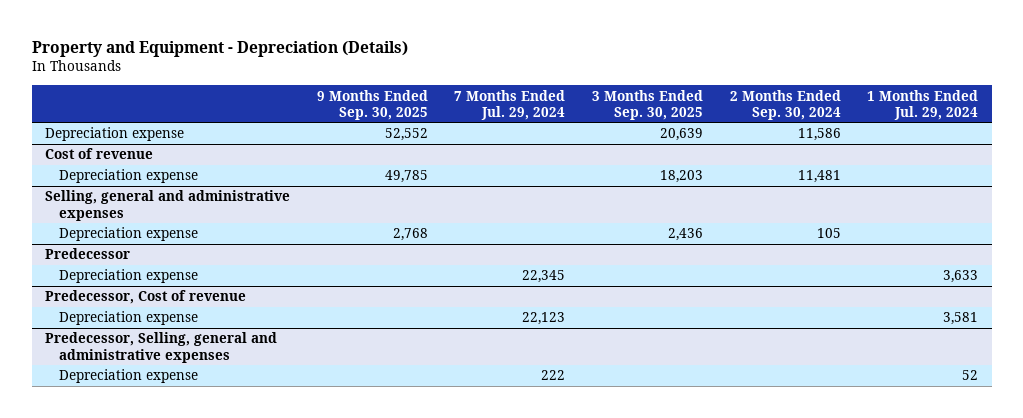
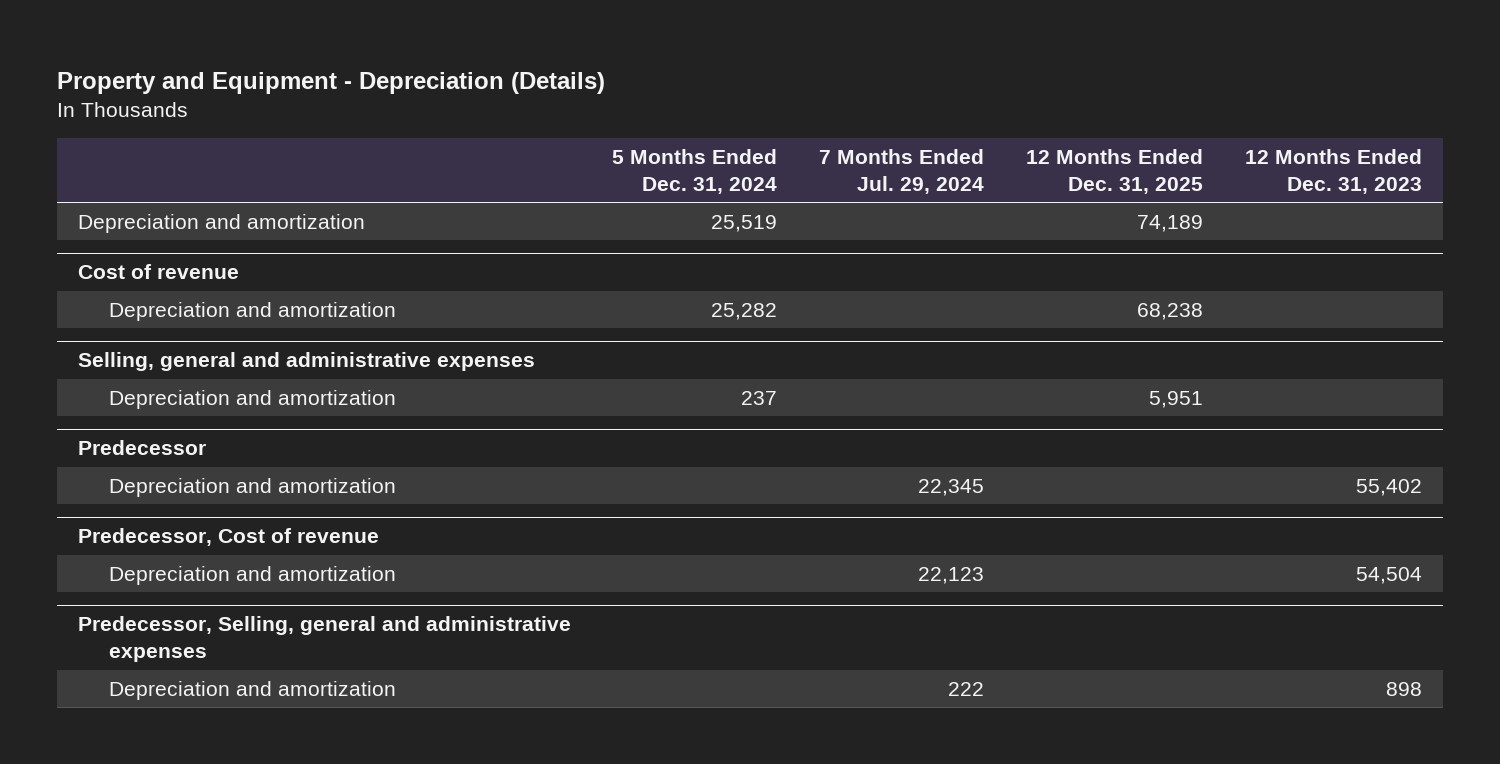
- | 9 Months Ended Sep. 30, 2025 | 7 Months Ended Jul. 29, 2024 | 3 Months Ended Sep. 30, 2025 | 2 Months Ended Sep. 30, 2024 | 1 Months Ended Jul. 29, 2024
+ | 5 Months Ended Dec. 31, 2024 | 7 Months Ended Jul. 29, 2024 | 12 Months Ended Dec. 31, 2025 | 12 Months Ended Dec. 31, 2023
- Depreciation expense | 52,552 | | 20,639 | 11,586 |
+ Depreciation and amortization | 25,519 | | 74,189 |
@ Cost of revenue
- Depreciation expense | 49,785 | | 18,203 | 11,481 |
+ Depreciation and amortization | 25,282 | | 68,238 |
@ Selling, general and administrative expenses
- Depreciation expense | 2,768 | | 2,436 | 105 |
+ Depreciation and amortization | 237 | | 5,951 |
@ Predecessor
- Depreciation expense | | 22,345 | | | 3,633
+ Depreciation and amortization | | 22,345 | | 55,402
@ Predecessor, Cost of revenue
- Depreciation expense | | 22,123 | | | 3,581
+ Depreciation and amortization | | 22,123 | | 54,504
@ Predecessor, Selling, general and administrative expenses
- Depreciation expense | | 222 | | | 52
+ Depreciation and amortization | | 222 | | 898

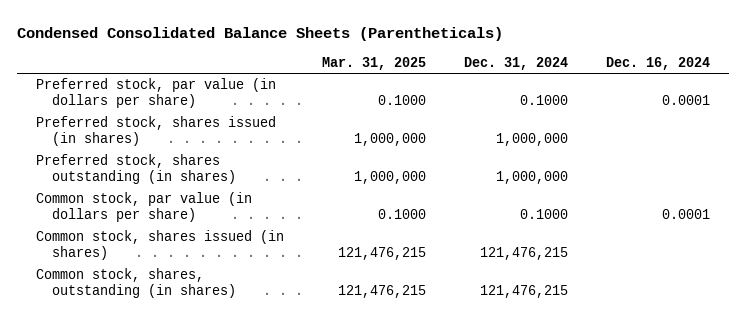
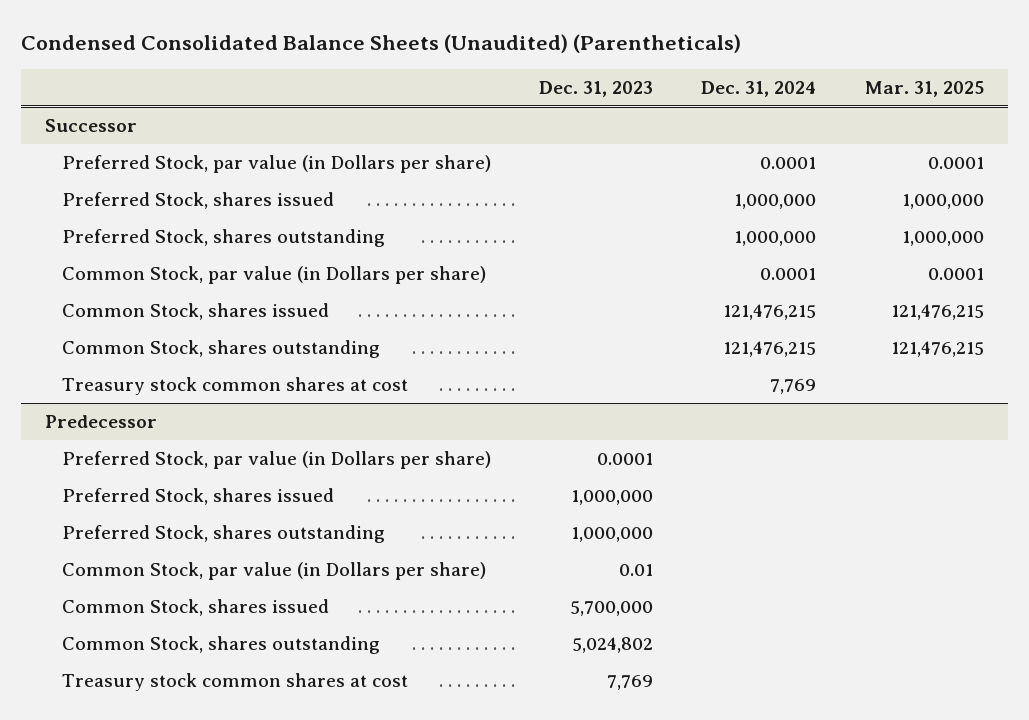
- Condensed Consolidated Balance Sheets (Parentheticals)
+ Condensed Consolidated Balance Sheets (Unaudited) (Parentheticals)
- | Mar. 31, 2025 | Dec. 31, 2024 | Dec. 16, 2024
+ | Dec. 31, 2023 | Dec. 31, 2024 | Mar. 31, 2025
- Preferred stock, par value (in dollars per share) | 0.1000 | 0.1000 | 0.0001
- Preferred stock, shares issued (in shares) | 1,000,000 | 1,000,000 |
- Preferred stock, shares outstanding (in shares) | 1,000,000 | 1,000,000 |
- Common stock, par value (in dollars per share) | 0.1000 | 0.1000 | 0.0001
- Common stock, shares issued (in shares) | 121,476,215 | 121,476,215 |
- Common stock, shares, outstanding (in shares) | 121,476,215 | 121,476,215 |
+ Successor
+ Preferred Stock, par value (in Dollars per share) | | 0.0001 | 0.0001
+ Preferred Stock, shares issued | | 1,000,000 | 1,000,000
+ Preferred Stock, shares outstanding | | 1,000,000 | 1,000,000
+ Common Stock, par value (in Dollars per share) | | 0.0001 | 0.0001
+ Common Stock, shares issued | | 121,476,215 | 121,476,215
+ Common Stock, shares outstanding | | 121,476,215 | 121,476,215
+ Treasury stock common shares at cost | | 7,769 |
+ Predecessor
+ Preferred Stock, par value (in Dollars per share) | 0.0001 | |
+ Preferred Stock, shares issued | 1,000,000 | |
+ Preferred Stock, shares outstanding | 1,000,000 | |
+ Common Stock, par value (in Dollars per share) | 0.01 | |
+ Common Stock, shares issued | 5,700,000 | |
+ Common Stock, shares outstanding | 5,024,802 | |
+ Treasury stock common shares at cost | 7,769 | |

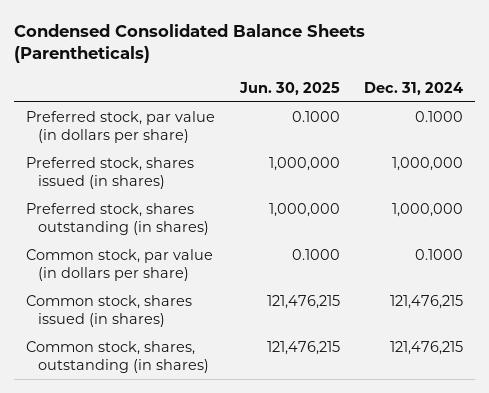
- Condensed Consolidated Balance Sheets (Unaudited) (Parentheticals)
+ Condensed Consolidated Balance Sheets (Parentheticals)
- | Dec. 31, 2023 | Dec. 31, 2024 | Mar. 31, 2025
+ | Jun. 30, 2025 | Dec. 31, 2024
- Successor
- Preferred Stock, par value (in Dollars per share) | | 0.0001 | 0.0001
- Preferred Stock, shares issued | | 1,000,000 | 1,000,000
- Preferred Stock, shares outstanding | | 1,000,000 | 1,000,000
- Common Stock, par value (in Dollars per share) | | 0.0001 | 0.0001
- Common Stock, shares issued | | 121,476,215 | 121,476,215
- Common Stock, shares outstanding | | 121,476,215 | 121,476,215
- Treasury stock common shares at cost | | 7,769 |
- Predecessor
- Preferred Stock, par value (in Dollars per share) | 0.0001 | |
- Preferred Stock, shares issued | 1,000,000 | |
- Preferred Stock, shares outstanding | 1,000,000 | |
- Common Stock, par value (in Dollars per share) | 0.01 | |
- Common Stock, shares issued | 5,700,000 | |
- Common Stock, shares outstanding | 5,024,802 | |
- Treasury stock common shares at cost | 7,769 | |
+ Preferred stock, par value (in dollars per share) | 0.1000 | 0.1000
+ Preferred stock, shares issued (in shares) | 1,000,000 | 1,000,000
+ Preferred stock, shares outstanding (in shares) | 1,000,000 | 1,000,000
+ Common stock, par value (in dollars per share) | 0.1000 | 0.1000
+ Common stock, shares issued (in shares) | 121,476,215 | 121,476,215
+ Common stock, shares, outstanding (in shares) | 121,476,215 | 121,476,215

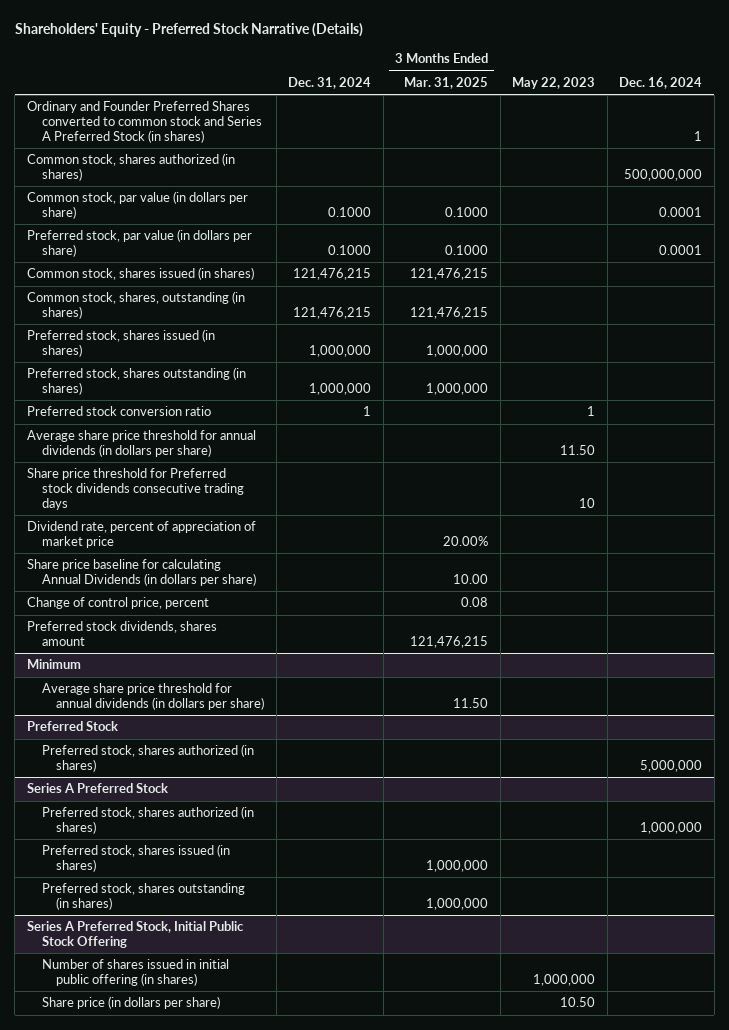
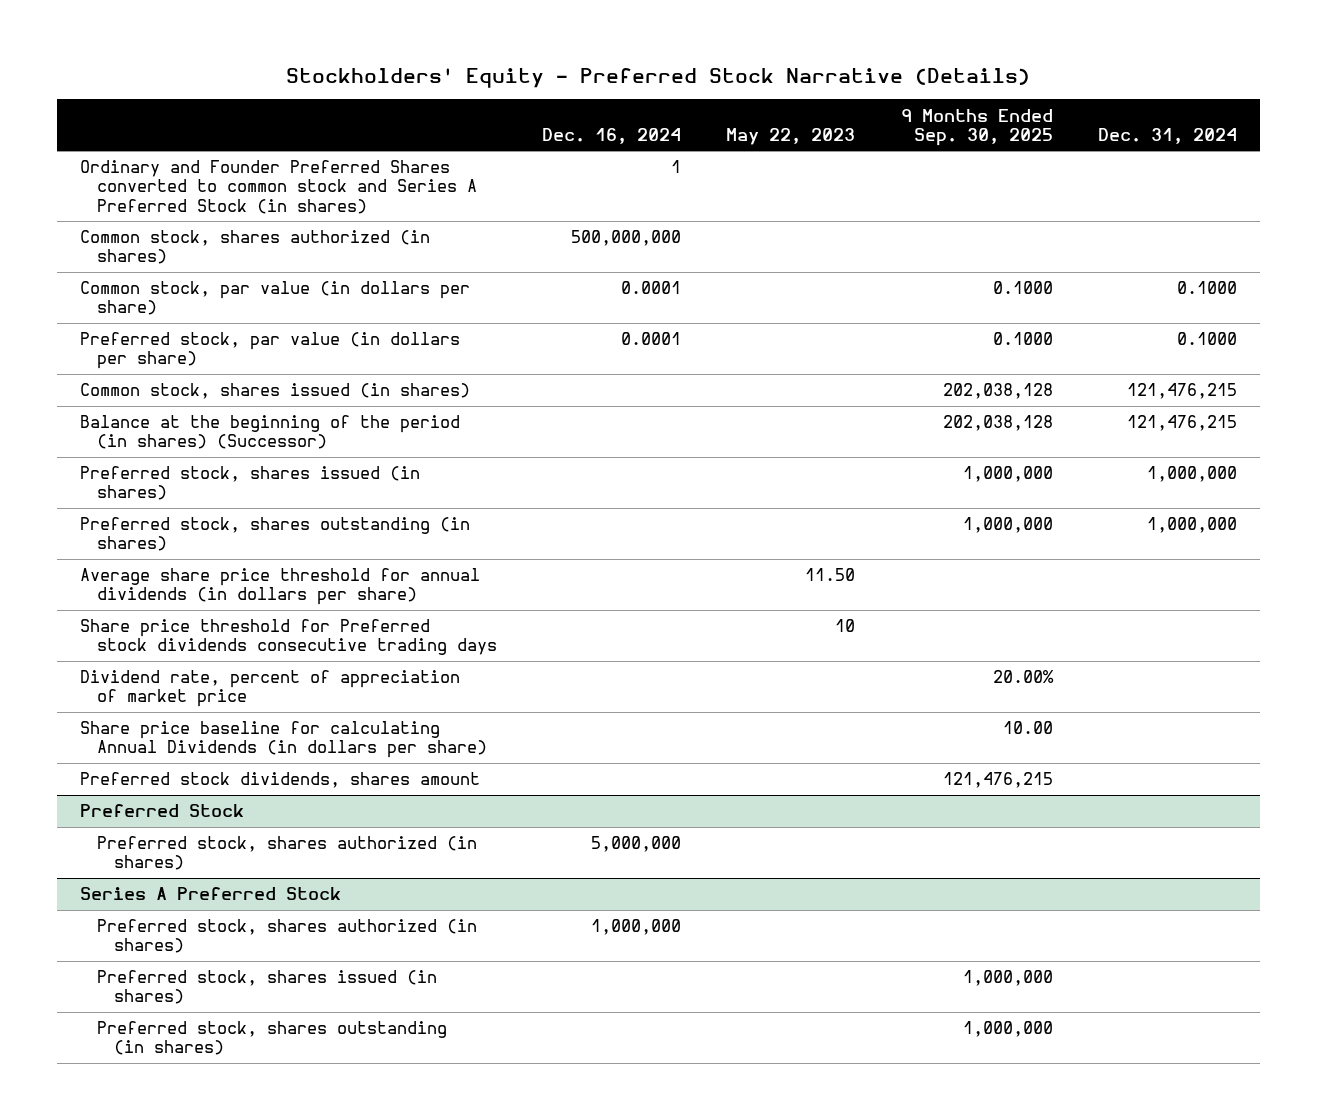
- Shareholders' Equity - Preferred Stock Narrative (Details)
+ Stockholders' Equity - Preferred Stock Narrative (Details)
- | Dec. 31, 2024 | 3 Months Ended Mar. 31, 2025 | May 22, 2023 | Dec. 16, 2024
+ | Dec. 16, 2024 | May 22, 2023 | 9 Months Ended Sep. 30, 2025 | Dec. 31, 2024
- Common stock, shares, outstanding (in shares) | 121,476,215 | 121,476,215 | |
+ Balance at the beginning of the period (in shares) (Successor) | | | 202,038,128 | 121,476,215
- Preferred stock conversion ratio | 1 | | 1 |
- Change of control price, percent | | 0.08 | |
- Minimum
- Average share price threshold for annual dividends (in dollars per share) | | 11.50 | |
- Series A Preferred Stock, Initial Public Stock Offering
- Number of shares issued in initial public offering (in shares) | | | 1,000,000 |
- Share price (in dollars per share) | | | 10.50 |

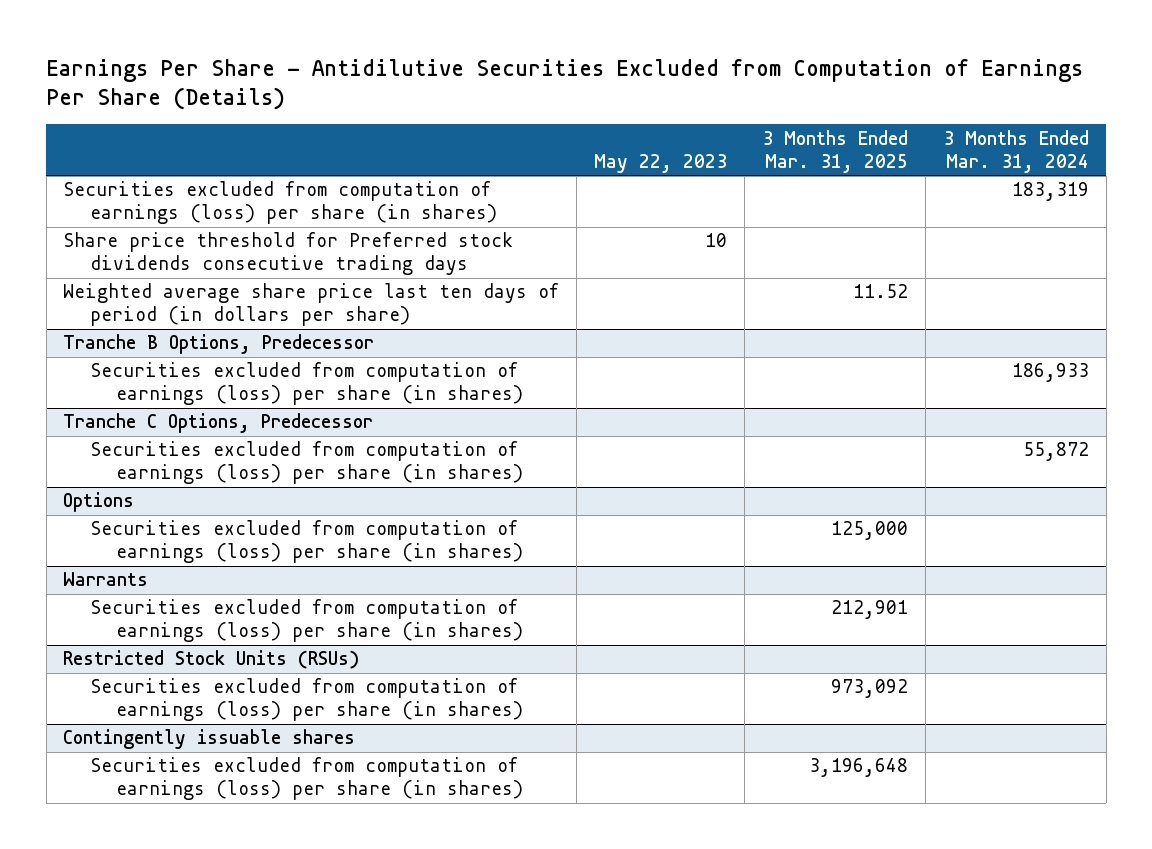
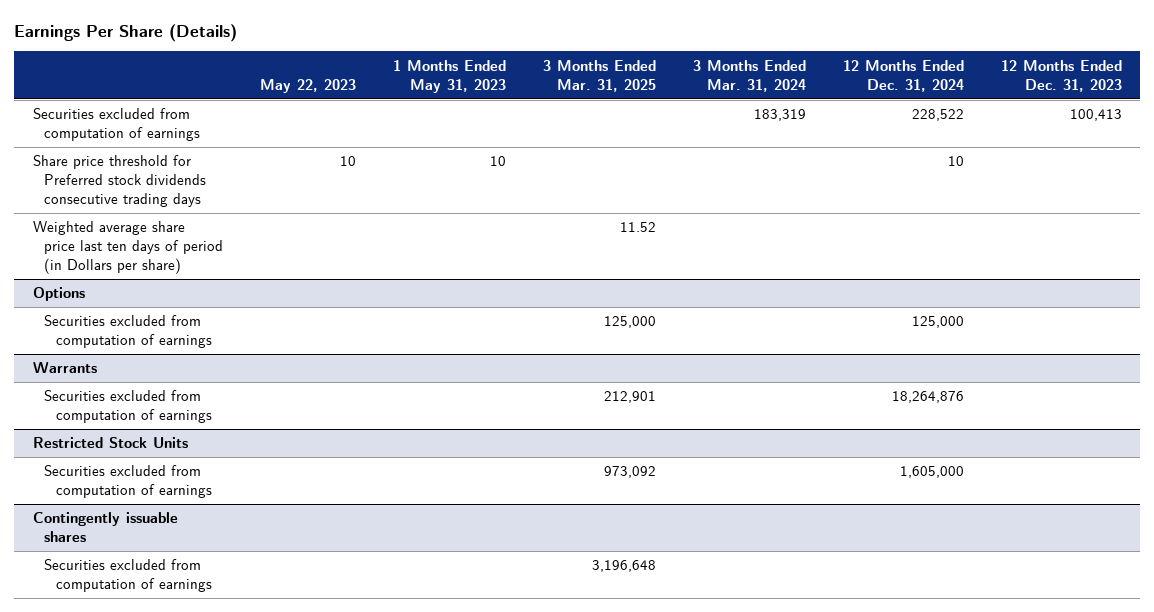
- Earnings Per Share - Antidilutive Securities Excluded from Computation of Earnings Per Share (Details)
+ Earnings Per Share (Details)
- | May 22, 2023 | 3 Months Ended Mar. 31, 2025 | 3 Months Ended Mar. 31, 2024
+ | May 22, 2023 | 1 Months Ended May 31, 2023 | 3 Months Ended Mar. 31, 2025 | 3 Months Ended Mar. 31, 2024 | 12 Months Ended Dec. 31, 2024 | 12 Months Ended Dec. 31, 2023
- Securities excluded from computation of earnings (loss) per share (in shares) | | | 183,319
+ Securities excluded from computation of earnings | | | | 183,319 | 228,522 | 100,413
- Weighted average share price last ten days of period (in dollars per share) | | 11.52 |
- Tranche B Options, Predecessor
- Securities excluded from computation of earnings (loss) per share (in shares) | | | 186,933
- Tranche C Options, Predecessor
- Securities excluded from computation of earnings (loss) per share (in shares) | | | 55,872
+ Weighted average share price last ten days of period (in Dollars per share) | | | 11.52 | | |
@ Options
- Securities excluded from computation of earnings (loss) per share (in shares) | | 125,000 |
+ Securities excluded from computation of earnings | | | 125,000 | | 125,000 |
@ Warrants
- Securities excluded from computation of earnings (loss) per share (in shares) | | 212,901 |
- Restricted Stock Units (RSUs)
- Securities excluded from computation of earnings (loss) per share (in shares) | | 973,092 |
@ Warrants
+ Securities excluded from computation of earnings | | | 212,901 | | 18,264,876 |
+ Restricted Stock Units
+ Securities excluded from computation of earnings | | | 973,092 | | 1,605,000 |
@ Contingently issuable shares
- Securities excluded from computation of earnings (loss) per share (in shares) | | 3,196,648 |
+ Securities excluded from computation of earnings | | | 3,196,648 | | |

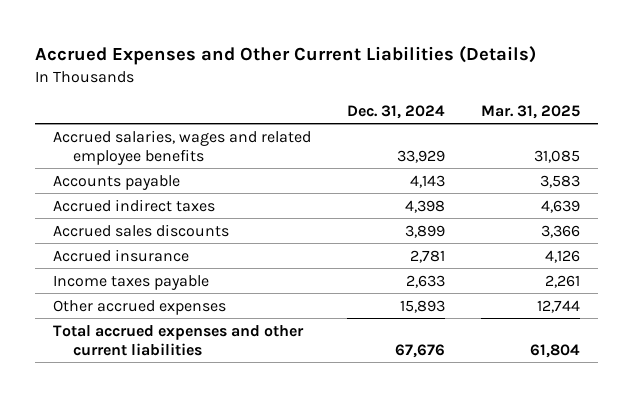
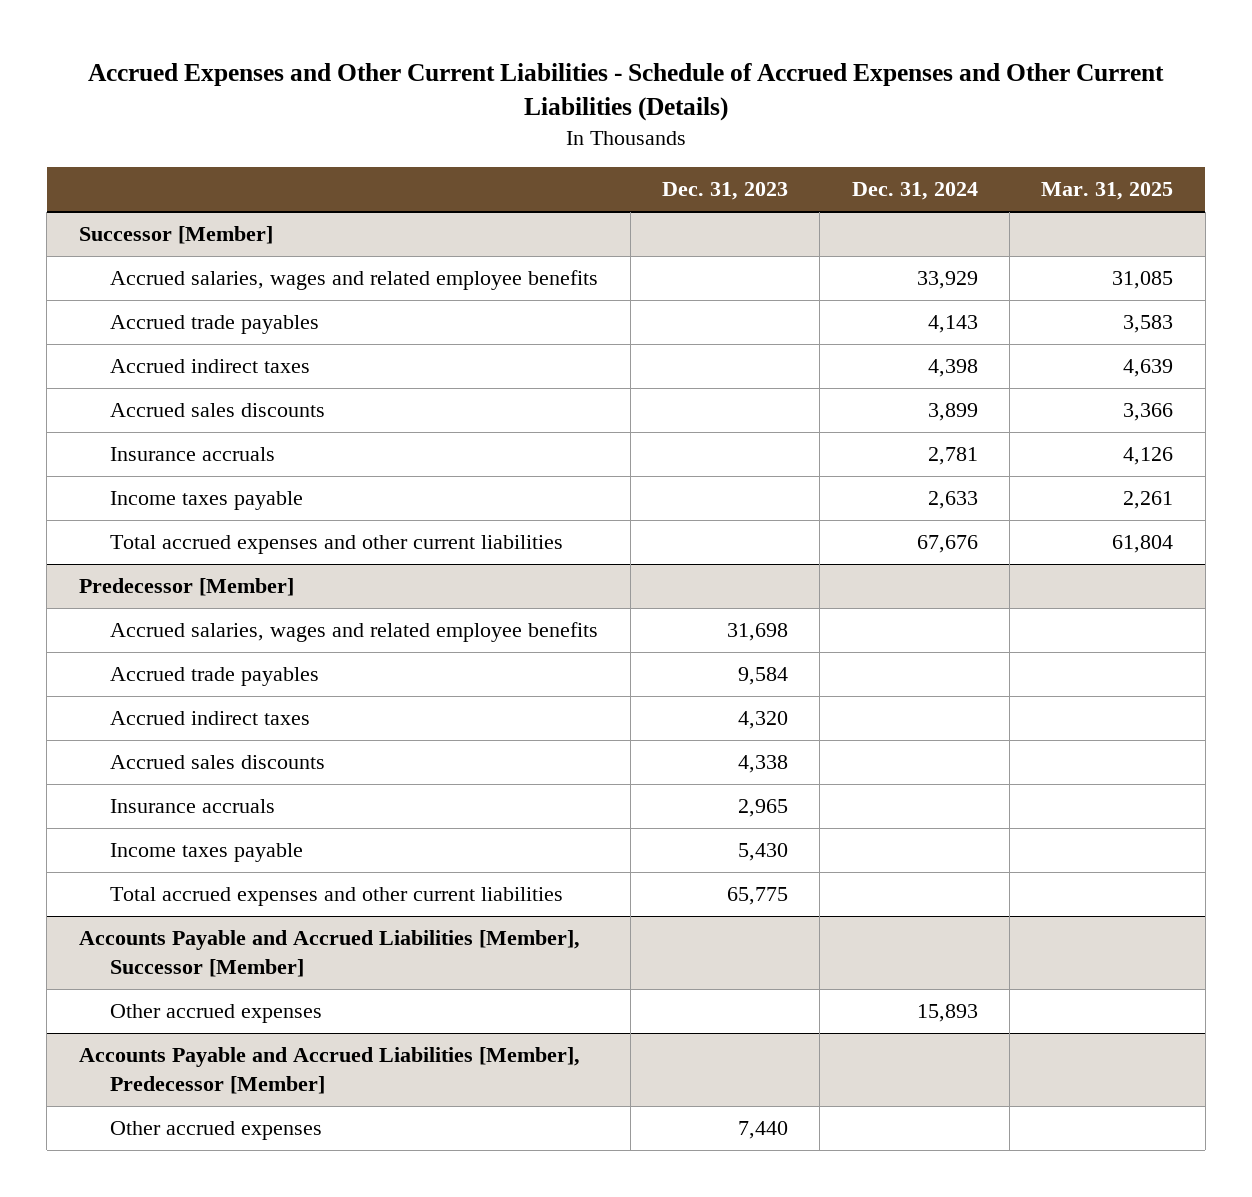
- Accrued Expenses and Other Current Liabilities (Details)
+ Accrued Expenses and Other Current Liabilities - Schedule of Accrued Expenses and Other Current Liabilities (Details)
- | Dec. 31, 2024 | Mar. 31, 2025
+ | Dec. 31, 2023 | Dec. 31, 2024 | Mar. 31, 2025
+ Successor [Member]
- Accounts payable | 4,143 | 3,583
+ Accrued trade payables | | 4,143 | 3,583
- Accrued insurance | 2,781 | 4,126
+ Insurance accruals | | 2,781 | 4,126
- Other accrued expenses | 15,893 | 12,744
+ Predecessor [Member]
+ Accrued salaries, wages and related employee benefits | 31,698 | |
+ Accrued trade payables | 9,584 | |
+ Accrued indirect taxes | 4,320 | |
+ Accrued sales discounts | 4,338 | |
+ Insurance accruals | 2,965 | |
+ Income taxes payable | 5,430 | |
+ Total accrued expenses and other current liabilities | 65,775 | |
+ Accounts Payable and Accrued Liabilities [Member], Successor [Member]
+ Other accrued expenses | | 15,893 |
+ Accounts Payable and Accrued Liabilities [Member], Predecessor [Member]
+ Other accrued expenses | 7,440 | |

